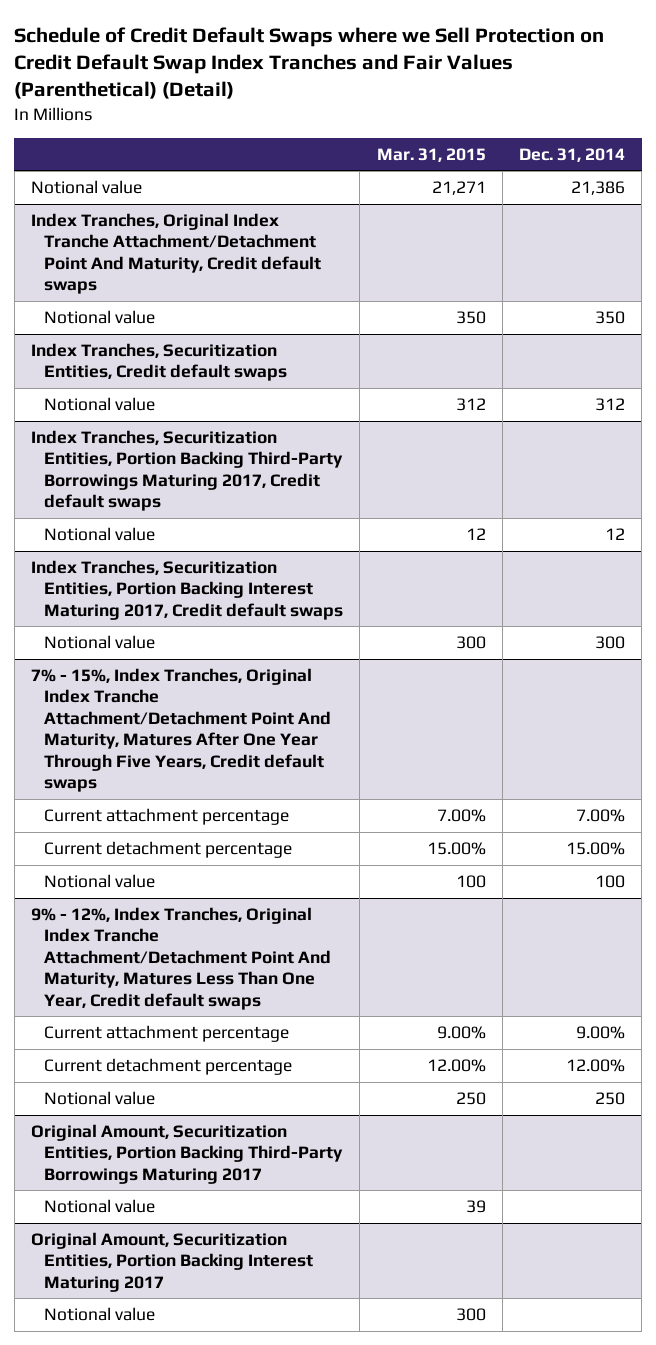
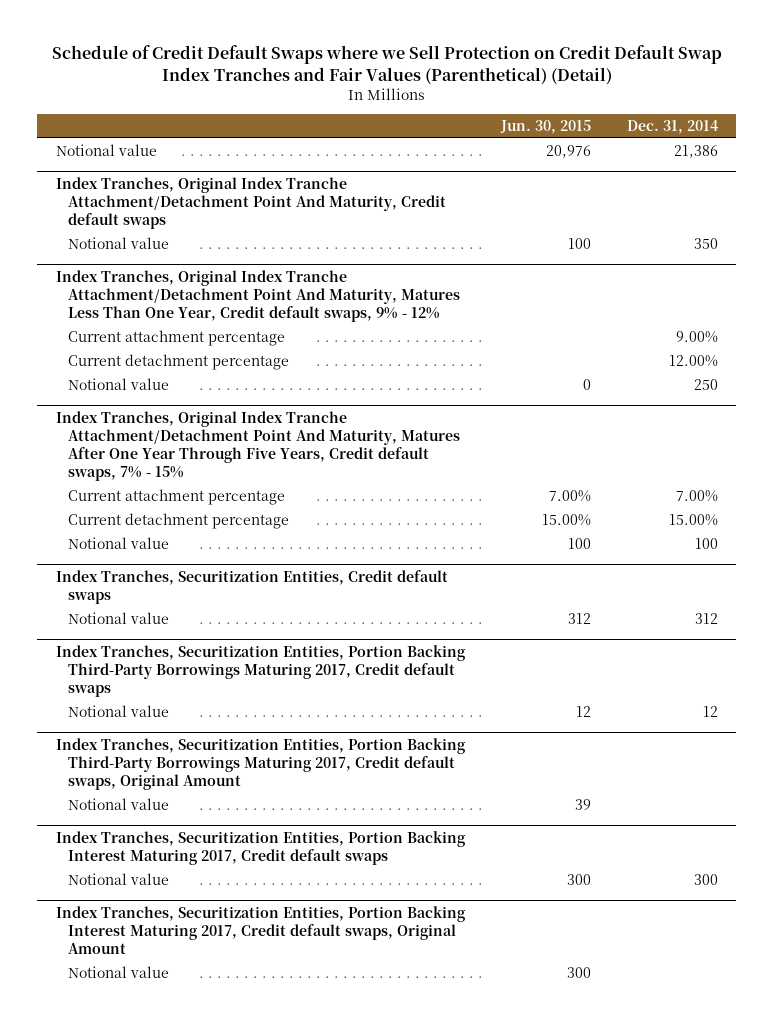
- | Mar. 31, 2015 | Dec. 31, 2014
+ | Jun. 30, 2015 | Dec. 31, 2014
+ Index Tranches, Original Index Tranche Attachment/Detachment Point And Maturity, Matures Less Than One Year, Credit default swaps, 9% - 12%
+ Current attachment percentage | | 9.00%
+ Current detachment percentage | | 12.00%
+ Notional value | 0 | 250
+ Index Tranches, Original Index Tranche Attachment/Detachment Point And Maturity, Matures After One Year Through Five Years, Credit default swaps, 7% - 15%
+ Current attachment percentage | 7.00% | 7.00%
+ Current detachment percentage | 15.00% | 15.00%
+ Notional value | 100 | 100
+ Index Tranches, Securitization Entities, Portion Backing Third-Party Borrowings Maturing 2017, Credit default swaps, Original Amount
+ Notional value | 39 |
- 7% - 15%, Index Tranches, Original Index Tranche Attachment/Detachment Point And Maturity, Matures After One Year Through Five Years, Credit default swaps
- Current attachment percentage | 7.00% | 7.00%
- Current detachment percentage | 15.00% | 15.00%
- Notional value | 100 | 100
- 9% - 12%, Index Tranches, Original Index Tranche Attachment/Detachment Point And Maturity, Matures Less Than One Year, Credit default swaps
- Current attachment percentage | 9.00% | 9.00%
- Current detachment percentage | 12.00% | 12.00%
- Notional value | 250 | 250
- Original Amount, Securitization Entities, Portion Backing Third-Party Borrowings Maturing 2017
- Notional value | 39 |
- Original Amount, Securitization Entities, Portion Backing Interest Maturing 2017
+ Index Tranches, Securitization Entities, Portion Backing Interest Maturing 2017, Credit default swaps, Original Amount

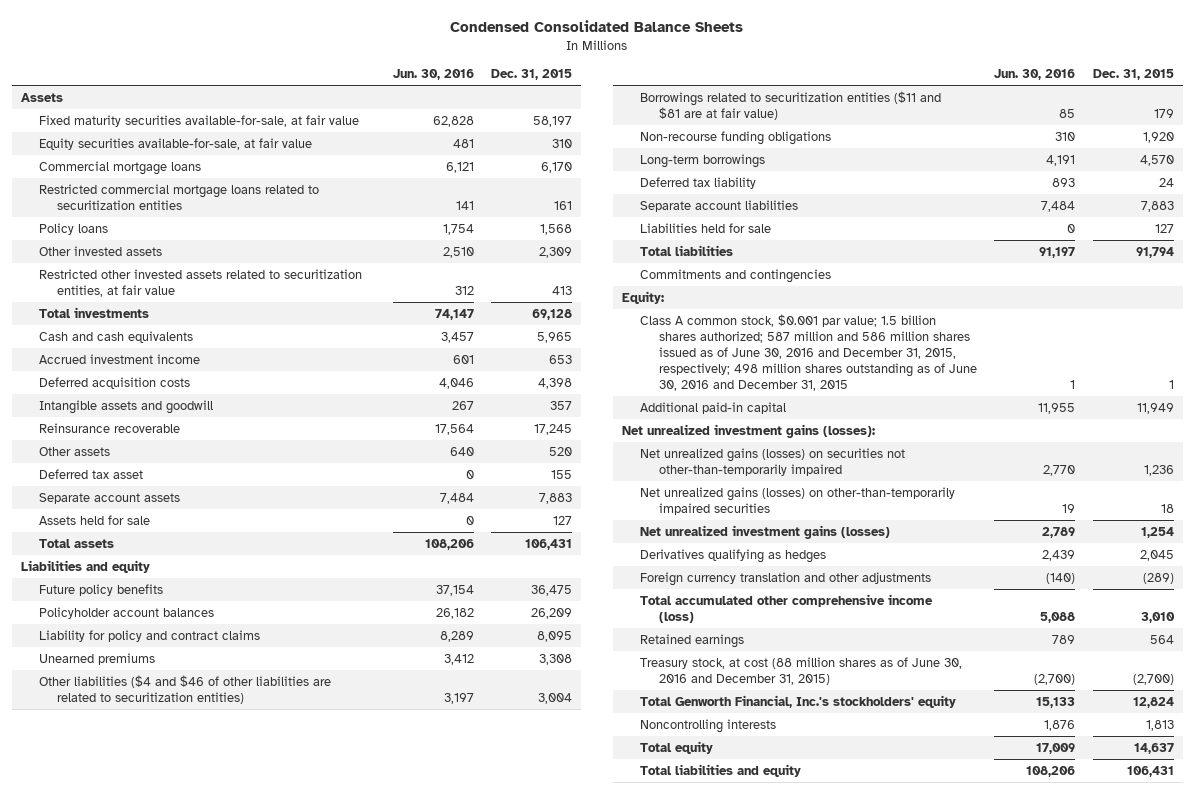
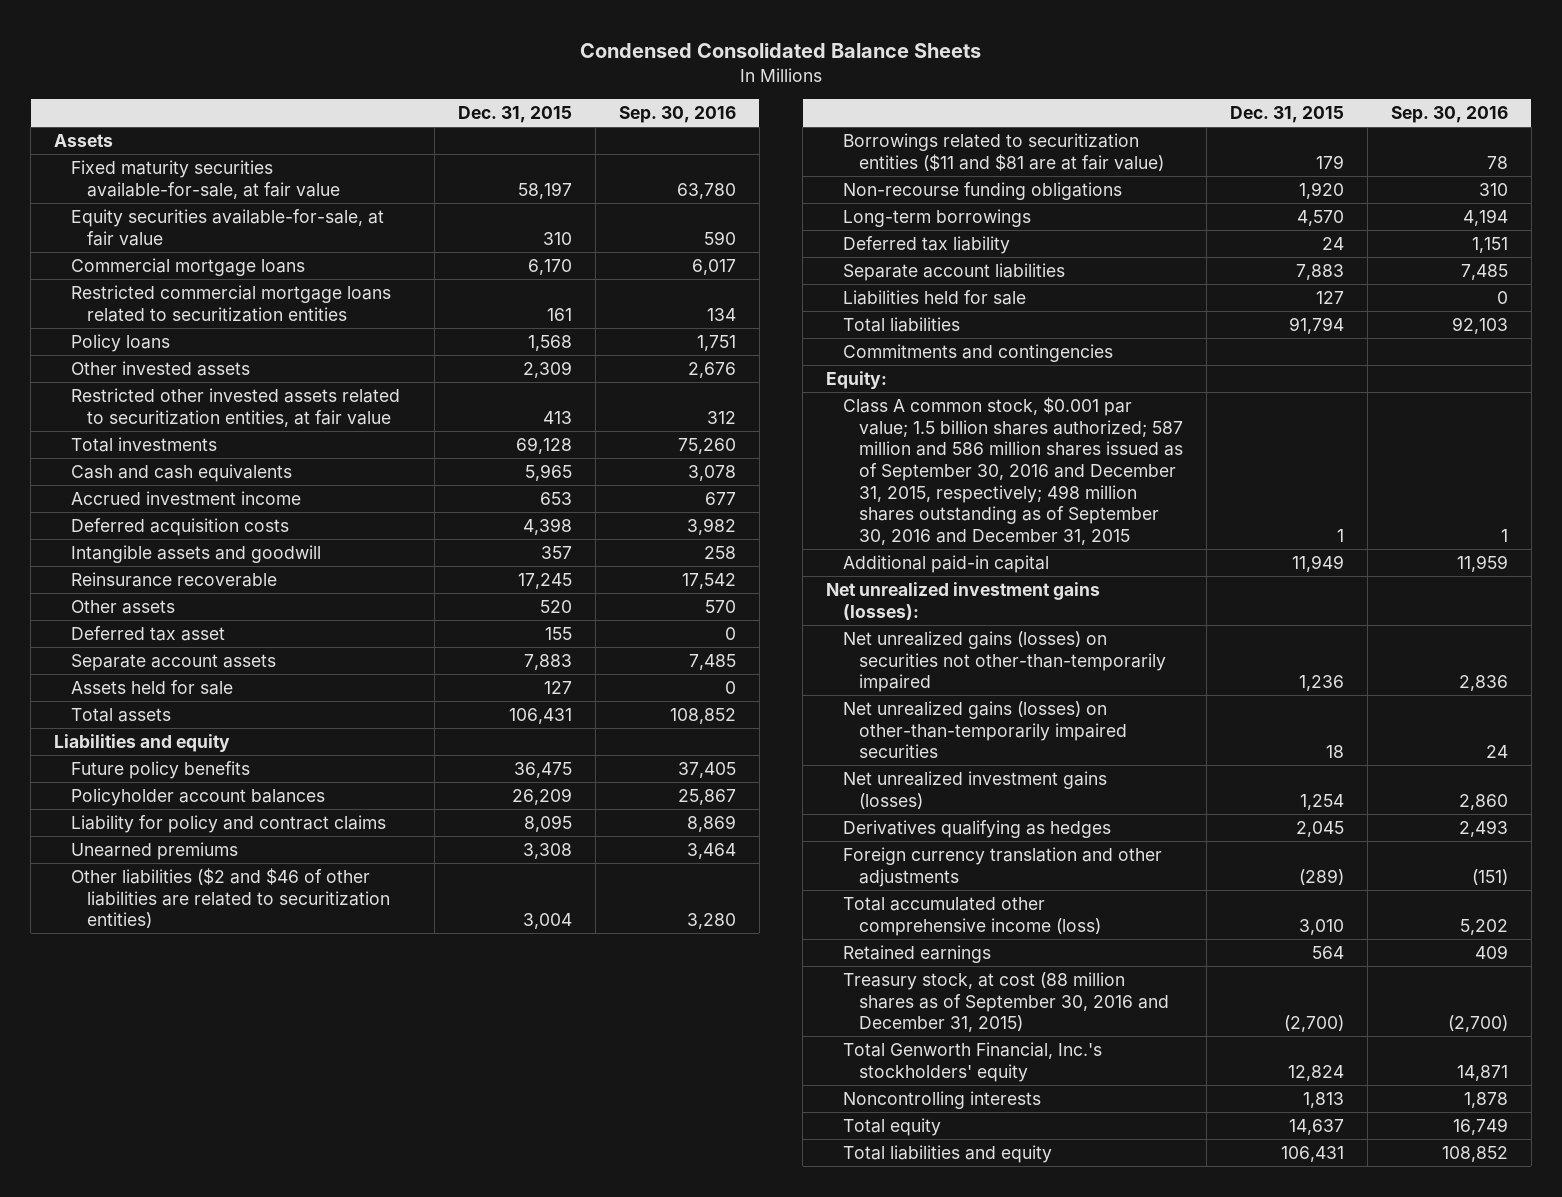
- | Jun. 30, 2016 | Dec. 31, 2015
+ | Dec. 31, 2015 | Sep. 30, 2016
- Other liabilities ($4 and $46 of other liabilities are related to securitization entities) | 3,197 | 3,004
+ Other liabilities ($2 and $46 of other liabilities are related to securitization entities) | 3,004 | 3,280
- Class A common stock, $0.001 par value; 1.5 billion shares authorized; 587 million and 586 million shares issued as of June 30, 2016 and December 31, 2015, respectively; 498 million shares outstanding as of June 30, 2016 and December 31, 2015 | 1 | 1
+ Class A common stock, $0.001 par value; 1.5 billion shares authorized; 587 million and 586 million shares issued as of September 30, 2016 and December 31, 2015, respectively; 498 million shares outstanding as of September 30, 2016 and December 31, 2015 | 1 | 1
- Treasury stock, at cost (88 million shares as of June 30, 2016 and December 31, 2015) | (2,700) | (2,700)
+ Treasury stock, at cost (88 million shares as of September 30, 2016 and December 31, 2015) | (2,700) | (2,700)

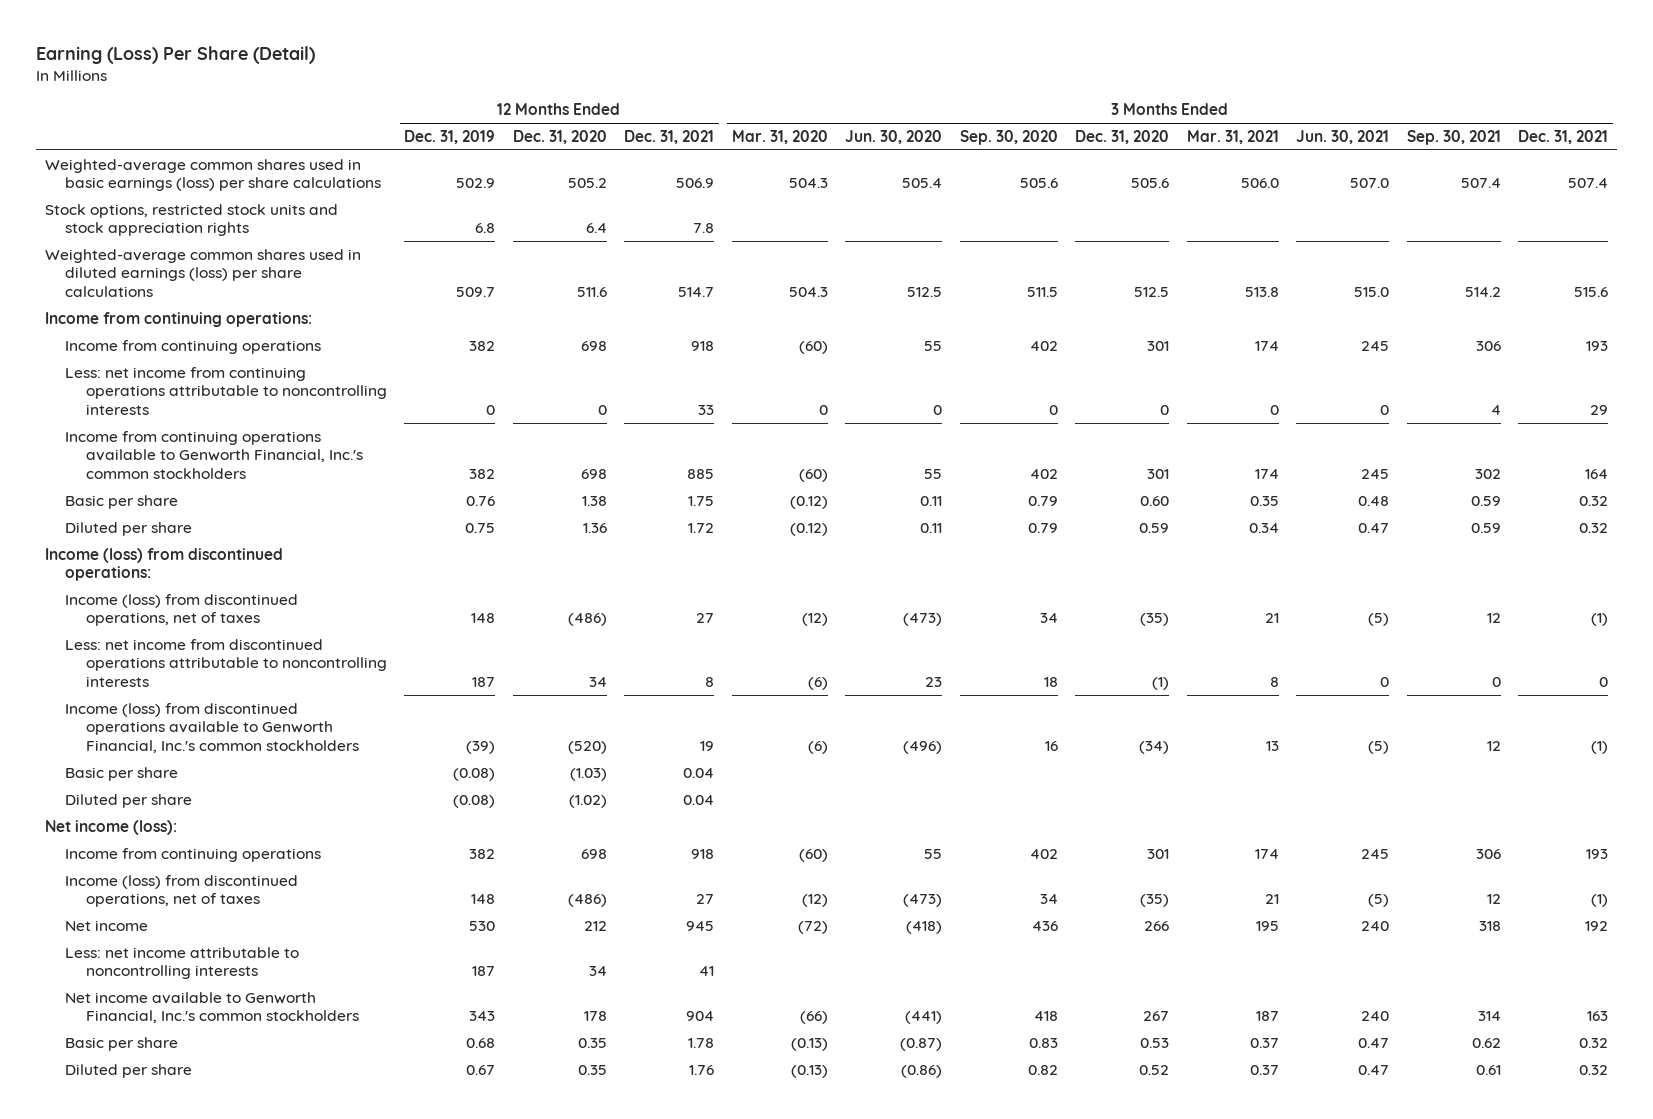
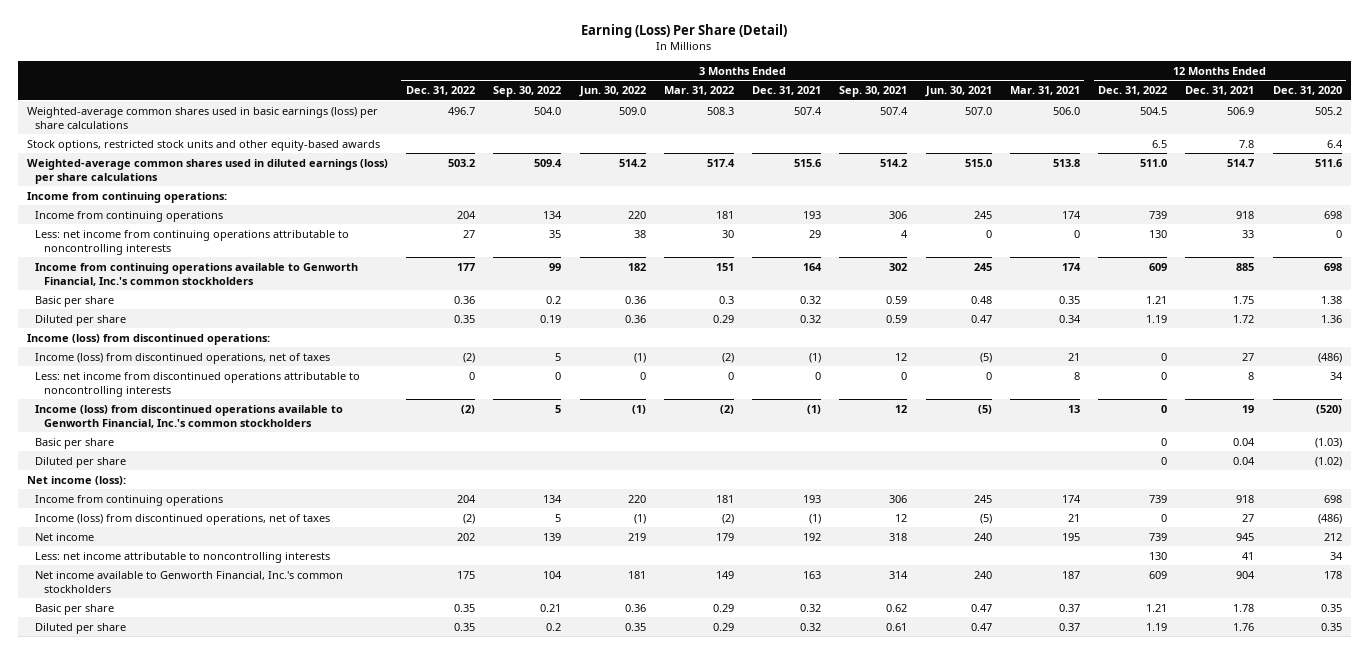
- | 12 Months Ended Dec. 31, 2019 | 12 Months Ended Dec. 31, 2020 | 12 Months Ended Dec. 31, 2021 | 3 Months Ended Mar. 31, 2020 | 3 Months Ended Jun. 30, 2020 | 3 Months Ended Sep. 30, 2020 | 3 Months Ended Dec. 31, 2020 | 3 Months Ended Mar. 31, 2021 | 3 Months Ended Jun. 30, 2021 | 3 Months Ended Sep. 30, 2021 | 3 Months Ended Dec. 31, 2021
+ | 3 Months Ended Dec. 31, 2022 | 3 Months Ended Sep. 30, 2022 | 3 Months Ended Jun. 30, 2022 | 3 Months Ended Mar. 31, 2022 | 3 Months Ended Dec. 31, 2021 | 3 Months Ended Sep. 30, 2021 | 3 Months Ended Jun. 30, 2021 | 3 Months Ended Mar. 31, 2021 | 12 Months Ended Dec. 31, 2022 | 12 Months Ended Dec. 31, 2021 | 12 Months Ended Dec. 31, 2020
- Stock options, restricted stock units and stock appreciation rights | 6.8 | 6.4 | 7.8 | | | | | | | |
+ Stock options, restricted stock units and other equity-based awards | | | | | | | | | 6.5 | 7.8 | 6.4

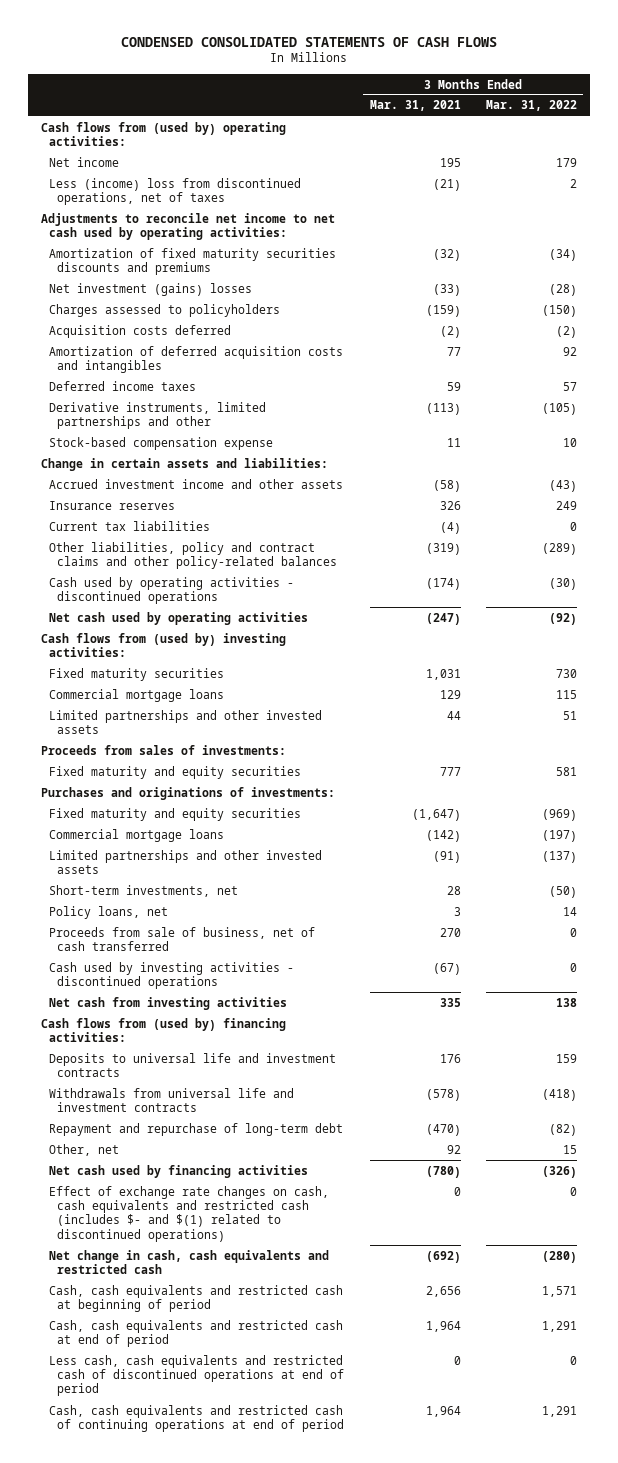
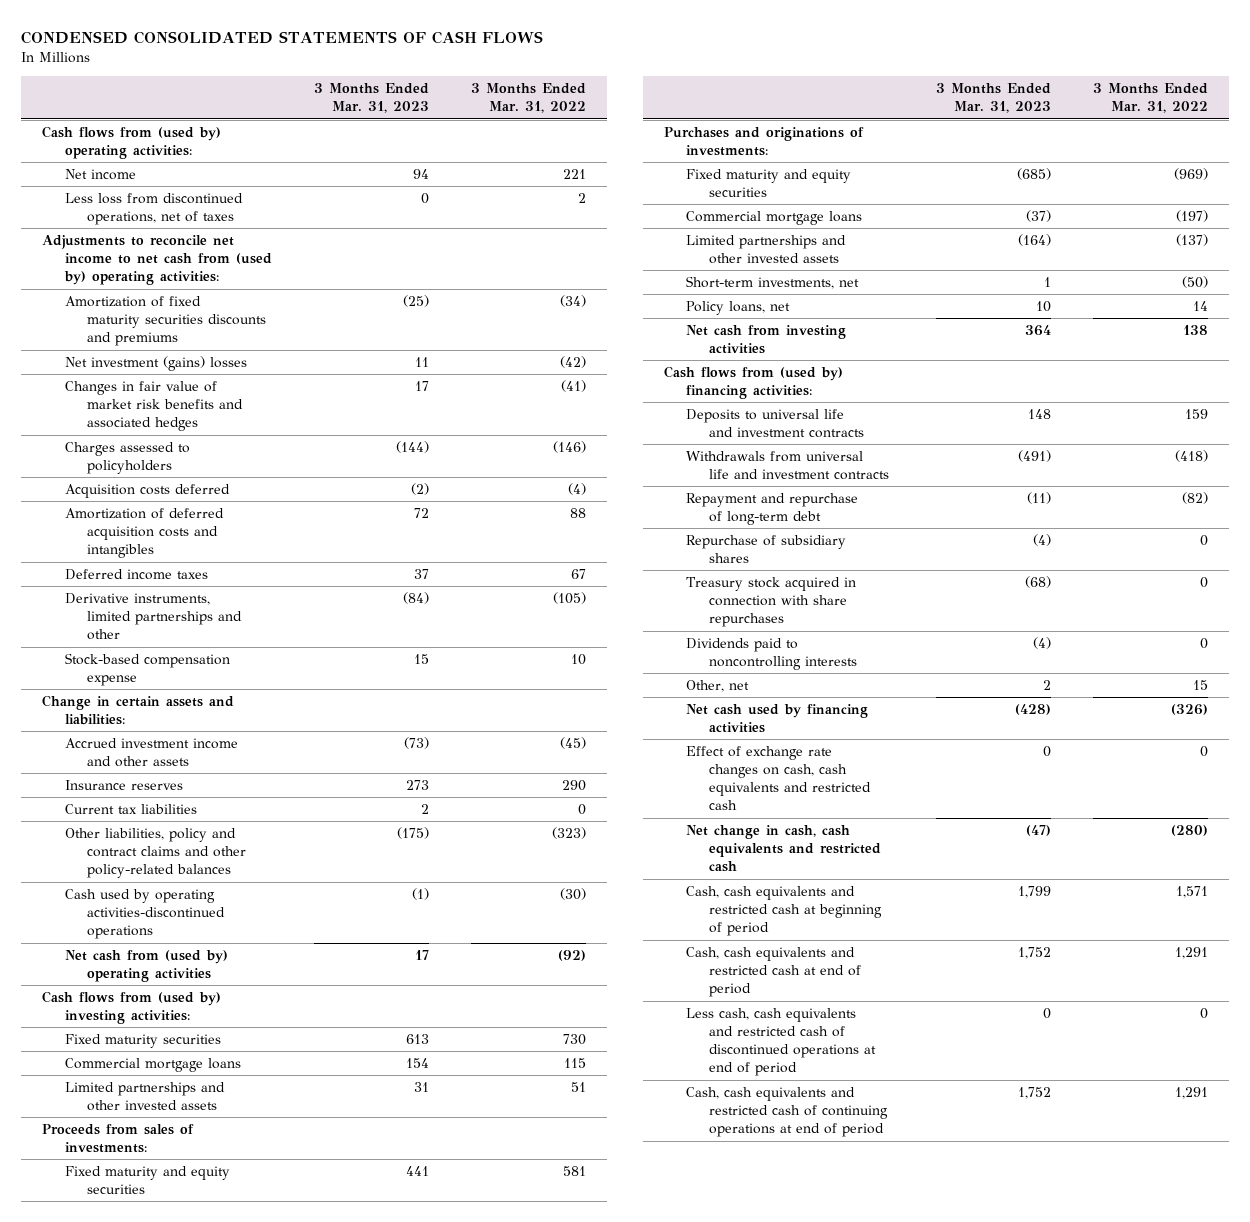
- | 3 Months Ended Mar. 31, 2021 | 3 Months Ended Mar. 31, 2022
+ | 3 Months Ended Mar. 31, 2023 | 3 Months Ended Mar. 31, 2022
- Net income | 195 | 179
- Less (income) loss from discontinued operations, net of taxes | (21) | 2
- Adjustments to reconcile net income to net cash used by operating activities:
+ Net income | 94 | 221
+ Less loss from discontinued operations, net of taxes | 0 | 2
+ Adjustments to reconcile net income to net cash from (used by) operating activities:
- Net investment (gains) losses | (33) | (28)
- Charges assessed to policyholders | (159) | (150)
- Acquisition costs deferred | (2) | (2)
- Amortization of deferred acquisition costs and intangibles | 77 | 92
- Deferred income taxes | 59 | 57
+ Net investment (gains) losses | 11 | (42)
+ Changes in fair value of market risk benefits and associated hedges | 17 | (41)
+ Charges assessed to policyholders | (144) | (146)
+ Acquisition costs deferred | (2) | (4)
+ Amortization of deferred acquisition costs and intangibles | 72 | 88
+ Deferred income taxes | 37 | 67
- Accrued investment income and other assets | (58) | (43)
- Insurance reserves | 326 | 249
+ Accrued investment income and other assets | (73) | (45)
+ Insurance reserves | 273 | 290
- Other liabilities, policy and contract claims and other policy-related balances | (319) | (289)
- Cash used by operating activities - discontinued operations | (174) | (30)
- Net cash used by operating activities | (247) | (92)
+ Other liabilities, policy and contract claims and other policy-related balances | (175) | (323)
+ Cash used by operating activities-discontinued operations | (1) | (30)
+ Net cash from (used by) operating activities | 17 | (92)
- Proceeds from sale of business, net of cash transferred | 270 | 0
- Cash used by investing activities - discontinued operations | (67) | 0
+ Repurchase of subsidiary shares | (4) | 0
+ Treasury stock acquired in connection with share repurchases | (68) | 0
+ Dividends paid to noncontrolling interests | (4) | 0
- Effect of exchange rate changes on cash, cash equivalents and restricted cash (includes $- and $(1) related to discontinued operations) | 0 | 0
+ Effect of exchange rate changes on cash, cash equivalents and restricted cash | 0 | 0

